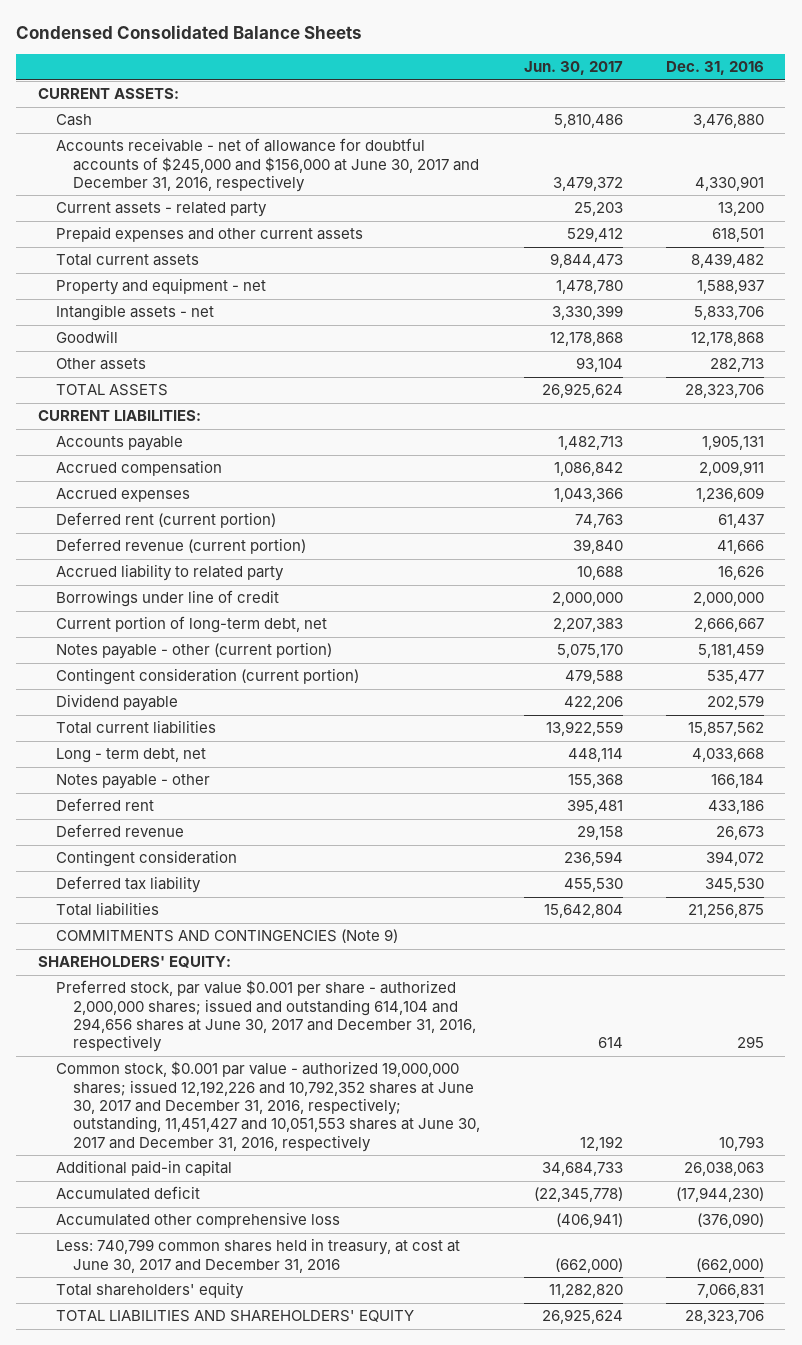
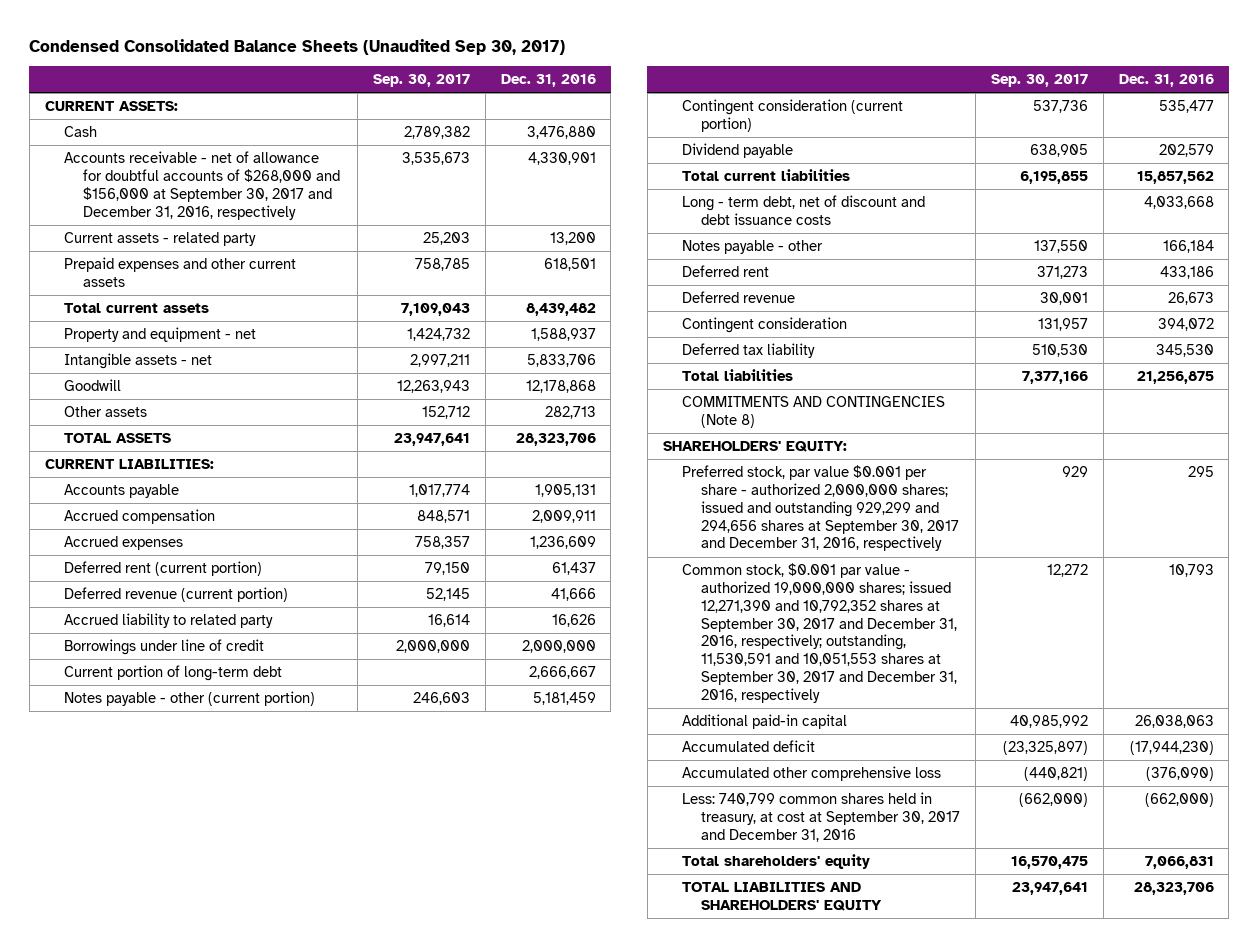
- Condensed Consolidated Balance Sheets
+ Condensed Consolidated Balance Sheets (Unaudited Sep 30, 2017)
- | Jun. 30, 2017 | Dec. 31, 2016
+ | Sep. 30, 2017 | Dec. 31, 2016
- Accounts receivable - net of allowance for doubtful accounts of $245,000 and $156,000 at June 30, 2017 and December 31, 2016, respectively | 3,479,372 | 4,330,901
+ Accounts receivable - net of allowance for doubtful accounts of $268,000 and $156,000 at September 30, 2017 and December 31, 2016, respectively | 3,535,673 | 4,330,901
- Current portion of long-term debt, net | 2,207,383 | 2,666,667
+ Current portion of long-term debt | | 2,666,667
- Long - term debt, net | 448,114 | 4,033,668
+ Long - term debt, net of discount and debt issuance costs | | 4,033,668
- COMMITMENTS AND CONTINGENCIES (Note 9)
+ COMMITMENTS AND CONTINGENCIES (Note 8)
- Preferred stock, par value $0.001 per share - authorized 2,000,000 shares; issued and outstanding 614,104 and 294,656 shares at June 30, 2017 and December 31, 2016, respectively | 614 | 295
- Common stock, $0.001 par value - authorized 19,000,000 shares; issued 12,192,226 and 10,792,352 shares at June 30, 2017 and December 31, 2016, respectively; outstanding, 11,451,427 and 10,051,553 shares at June 30, 2017 and December 31, 2016, respectively | 12,192 | 10,793
+ Preferred stock, par value $0.001 per share - authorized 2,000,000 shares; issued and outstanding 929,299 and 294,656 shares at September 30, 2017 and December 31, 2016, respectively | 929 | 295
+ Common stock, $0.001 par value - authorized 19,000,000 shares; issued 12,271,390 and 10,792,352 shares at September 30, 2017 and December 31, 2016, respectively; outstanding, 11,530,591 and 10,051,553 shares at September 30, 2017 and December 31, 2016, respectively | 12,272 | 10,793
- Less: 740,799 common shares held in treasury, at cost at June 30, 2017 and December 31, 2016 | (662,000) | (662,000)
+ Less: 740,799 common shares held in treasury, at cost at September 30, 2017 and December 31, 2016 | (662,000) | (662,000)

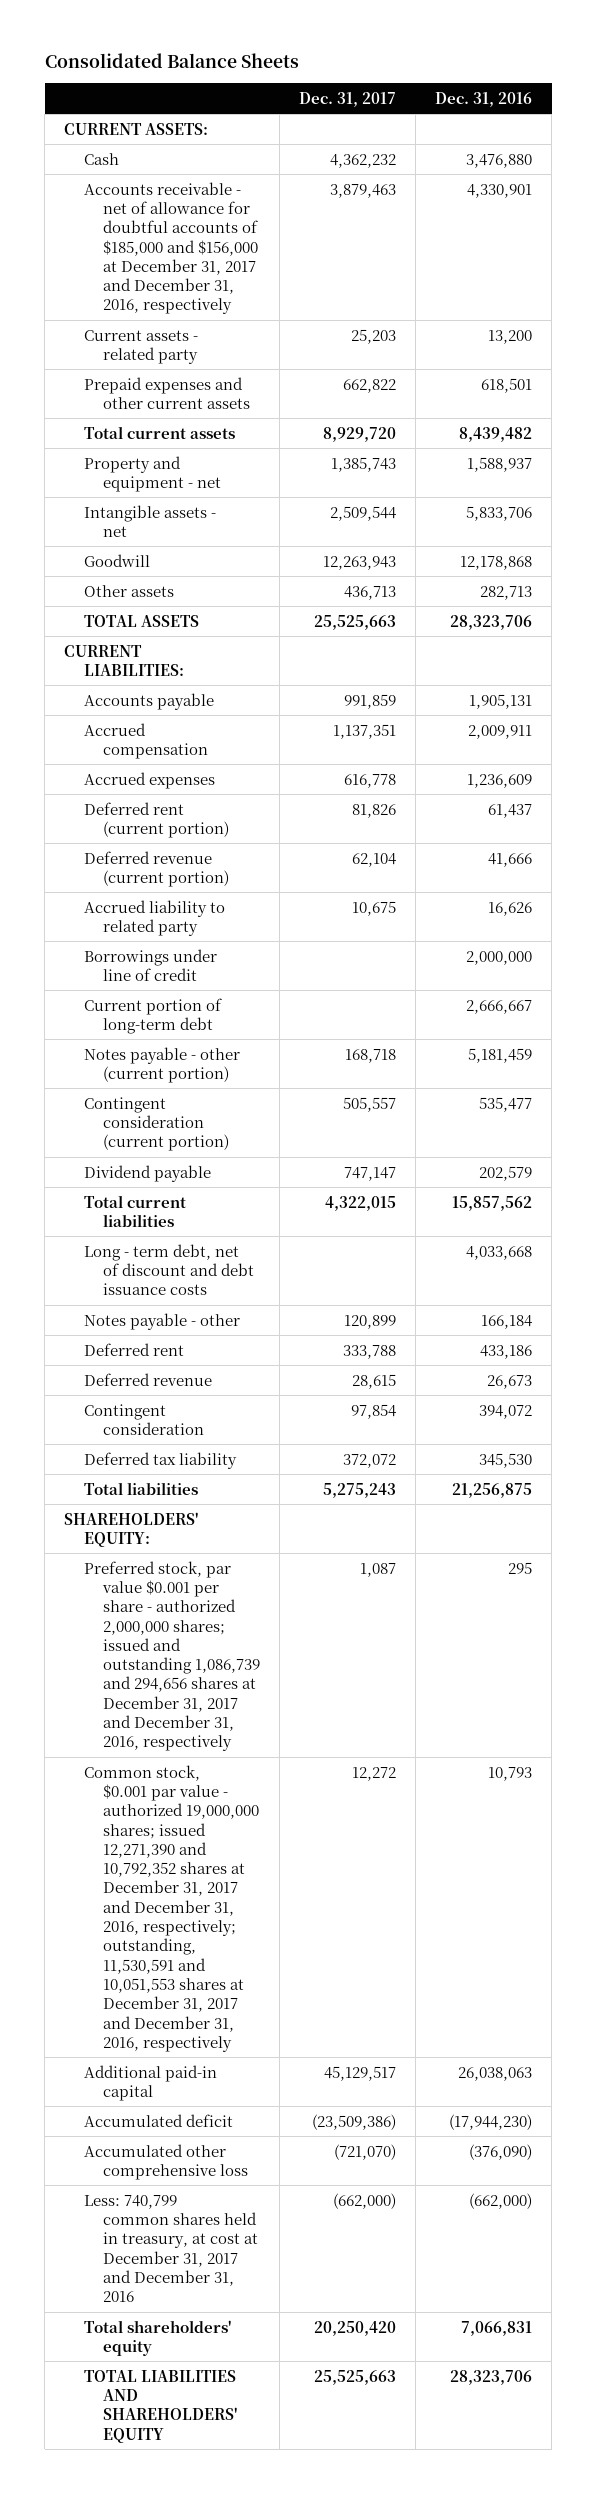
- Condensed Consolidated Balance Sheets (Unaudited Sep 30, 2017)
+ Consolidated Balance Sheets
- | Sep. 30, 2017 | Dec. 31, 2016
+ | Dec. 31, 2017 | Dec. 31, 2016
- Accounts receivable - net of allowance for doubtful accounts of $268,000 and $156,000 at September 30, 2017 and December 31, 2016, respectively | 3,535,673 | 4,330,901
+ Accounts receivable - net of allowance for doubtful accounts of $185,000 and $156,000 at December 31, 2017 and December 31, 2016, respectively | 3,879,463 | 4,330,901
- COMMITMENTS AND CONTINGENCIES (Note 8)
- Preferred stock, par value $0.001 per share - authorized 2,000,000 shares; issued and outstanding 929,299 and 294,656 shares at September 30, 2017 and December 31, 2016, respectively | 929 | 295
- Common stock, $0.001 par value - authorized 19,000,000 shares; issued 12,271,390 and 10,792,352 shares at September 30, 2017 and December 31, 2016, respectively; outstanding, 11,530,591 and 10,051,553 shares at September 30, 2017 and December 31, 2016, respectively | 12,272 | 10,793
+ Preferred stock, par value $0.001 per share - authorized 2,000,000 shares; issued and outstanding 1,086,739 and 294,656 shares at December 31, 2017 and December 31, 2016, respectively | 1,087 | 295
+ Common stock, $0.001 par value - authorized 19,000,000 shares; issued 12,271,390 and 10,792,352 shares at December 31, 2017 and December 31, 2016, respectively; outstanding, 11,530,591 and 10,051,553 shares at December 31, 2017 and December 31, 2016, respectively | 12,272 | 10,793
- Less: 740,799 common shares held in treasury, at cost at September 30, 2017 and December 31, 2016 | (662,000) | (662,000)
+ Less: 740,799 common shares held in treasury, at cost at December 31, 2017 and December 31, 2016 | (662,000) | (662,000)

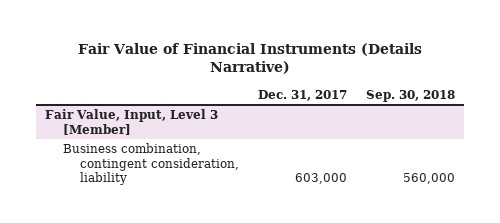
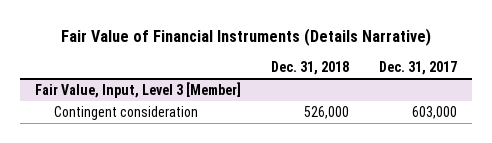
- | Dec. 31, 2017 | Sep. 30, 2018
+ | Dec. 31, 2018 | Dec. 31, 2017
@ Fair Value, Input, Level 3 [Member]
- Business combination, contingent consideration, liability | 603,000 | 560,000
+ Contingent consideration | 526,000 | 603,000

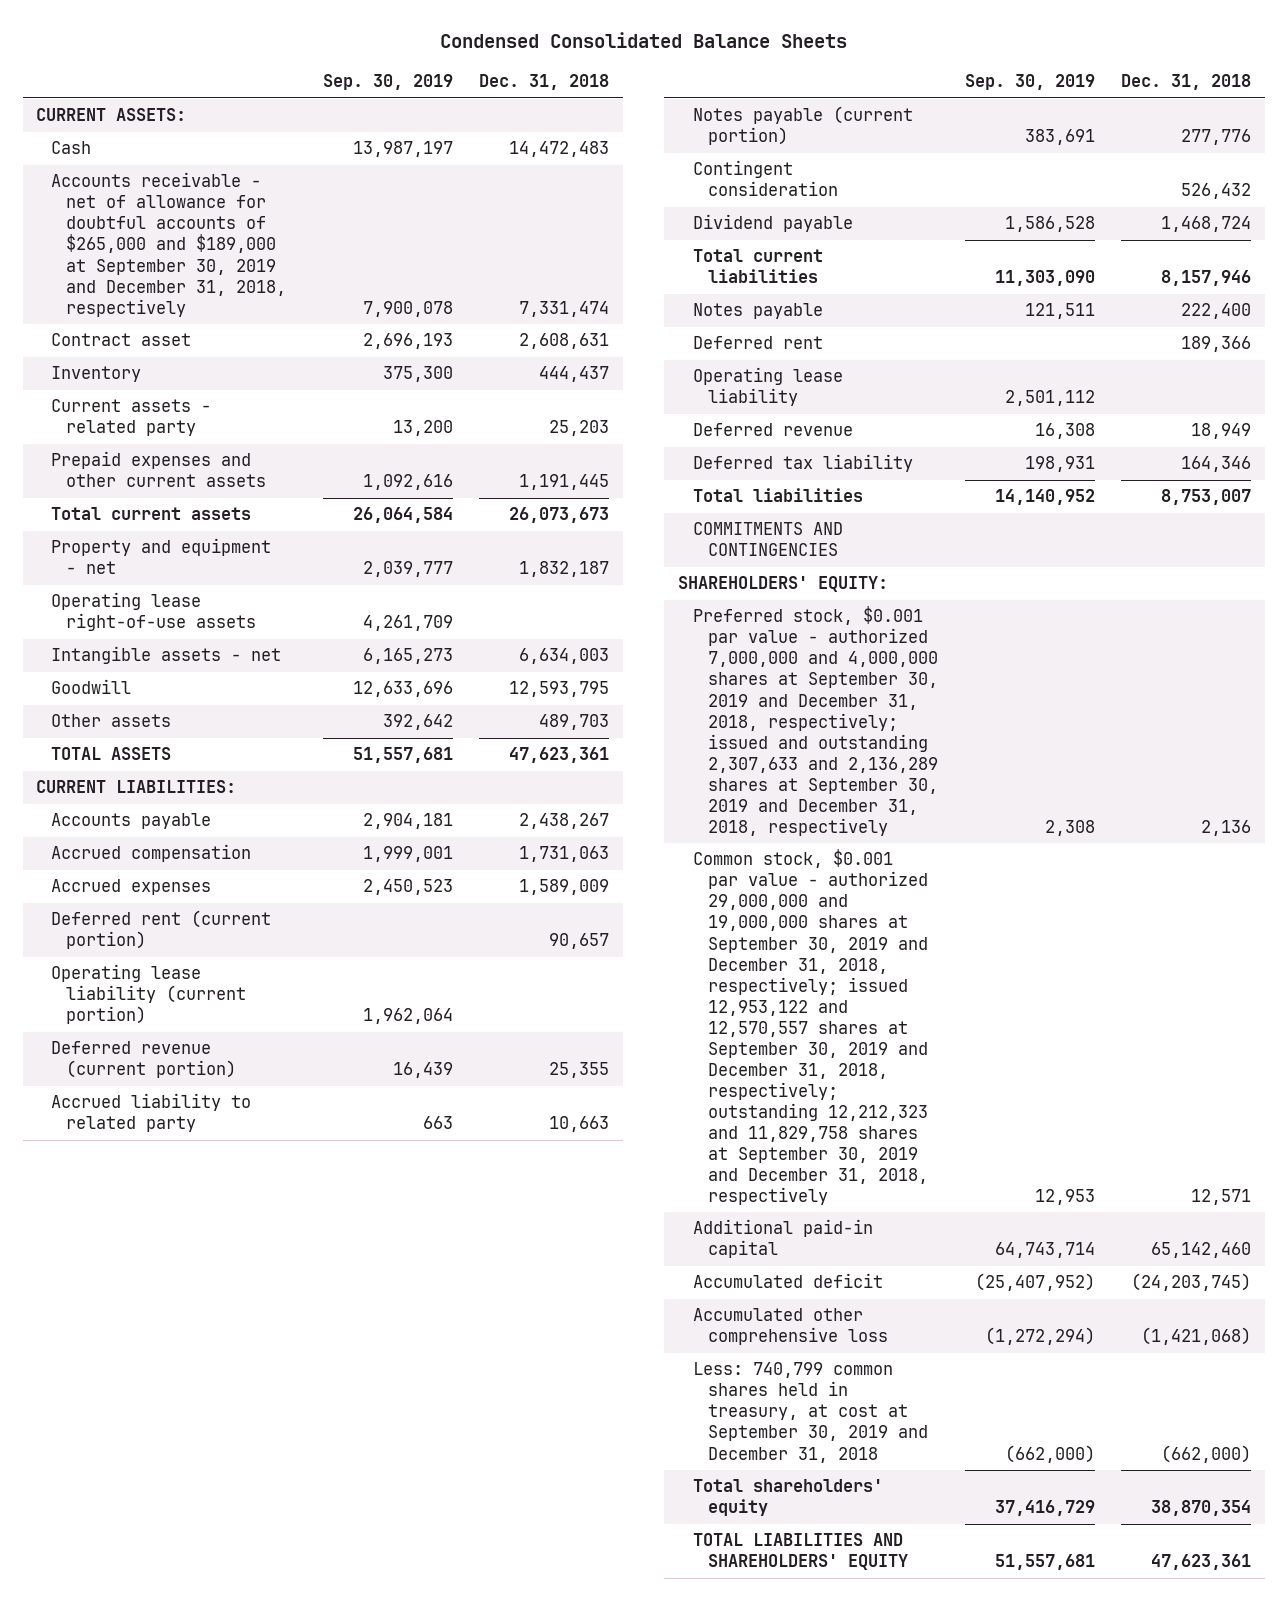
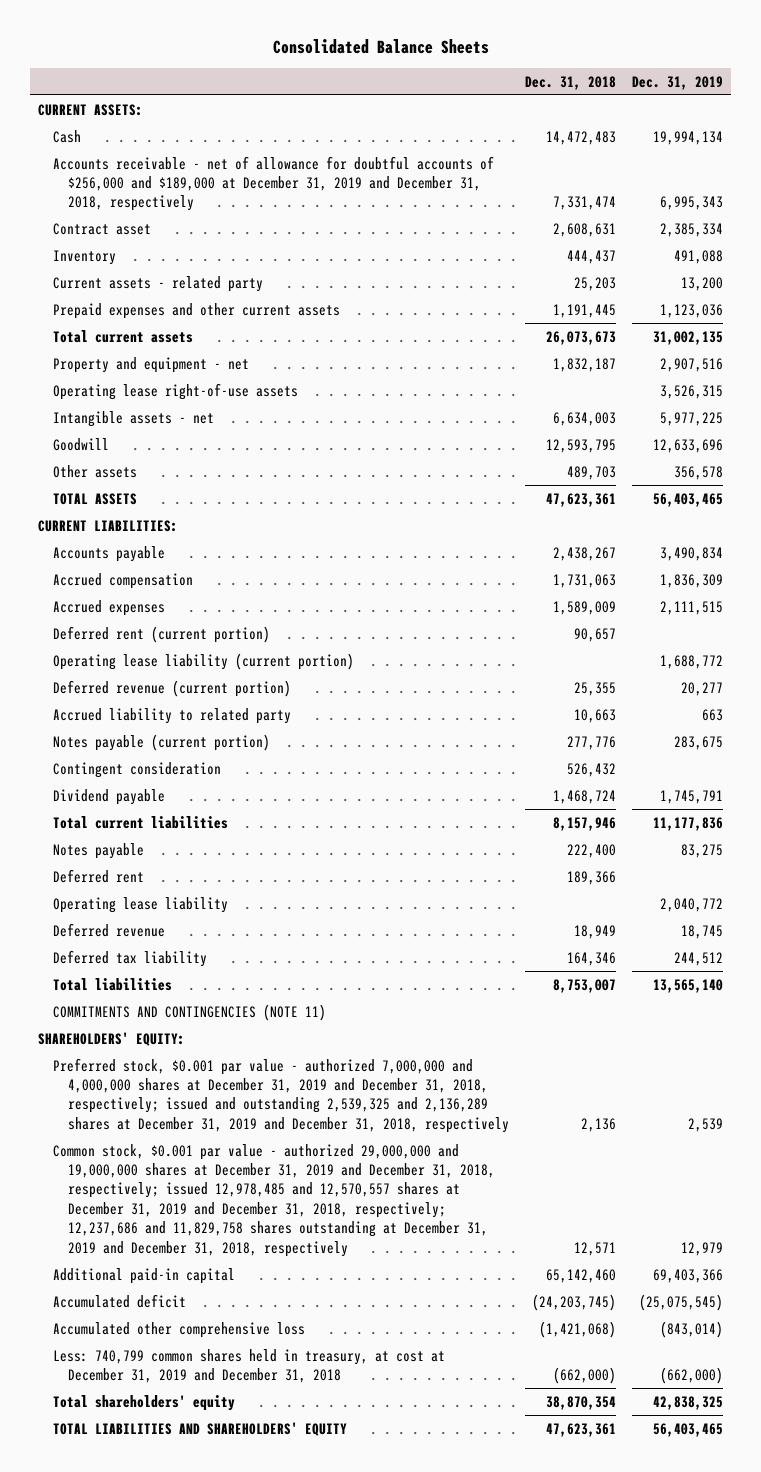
- Condensed Consolidated Balance Sheets
+ Consolidated Balance Sheets
- | Sep. 30, 2019 | Dec. 31, 2018
+ | Dec. 31, 2018 | Dec. 31, 2019
- Accounts receivable - net of allowance for doubtful accounts of $265,000 and $189,000 at September 30, 2019 and December 31, 2018, respectively | 7,900,078 | 7,331,474
+ Accounts receivable - net of allowance for doubtful accounts of $256,000 and $189,000 at December 31, 2019 and December 31, 2018, respectively | 7,331,474 | 6,995,343
- COMMITMENTS AND CONTINGENCIES
+ COMMITMENTS AND CONTINGENCIES (NOTE 11)
- Preferred stock, $0.001 par value - authorized 7,000,000 and 4,000,000 shares at September 30, 2019 and December 31, 2018, respectively; issued and outstanding 2,307,633 and 2,136,289 shares at September 30, 2019 and December 31, 2018, respectively | 2,308 | 2,136
- Common stock, $0.001 par value - authorized 29,000,000 and 19,000,000 shares at September 30, 2019 and December 31, 2018, respectively; issued 12,953,122 and 12,570,557 shares at September 30, 2019 and December 31, 2018, respectively; outstanding 12,212,323 and 11,829,758 shares at September 30, 2019 and December 31, 2018, respectively | 12,953 | 12,571
+ Preferred stock, $0.001 par value - authorized 7,000,000 and 4,000,000 shares at December 31, 2019 and December 31, 2018, respectively; issued and outstanding 2,539,325 and 2,136,289 shares at December 31, 2019 and December 31, 2018, respectively | 2,136 | 2,539
+ Common stock, $0.001 par value - authorized 29,000,000 and 19,000,000 shares at December 31, 2019 and December 31, 2018, respectively; issued 12,978,485 and 12,570,557 shares at December 31, 2019 and December 31, 2018, respectively; 12,237,686 and 11,829,758 shares outstanding at December 31, 2019 and December 31, 2018, respectively | 12,571 | 12,979
- Less: 740,799 common shares held in treasury, at cost at September 30, 2019 and December 31, 2018 | (662,000) | (662,000)
+ Less: 740,799 common shares held in treasury, at cost at December 31, 2019 and December 31, 2018 | (662,000) | (662,000)

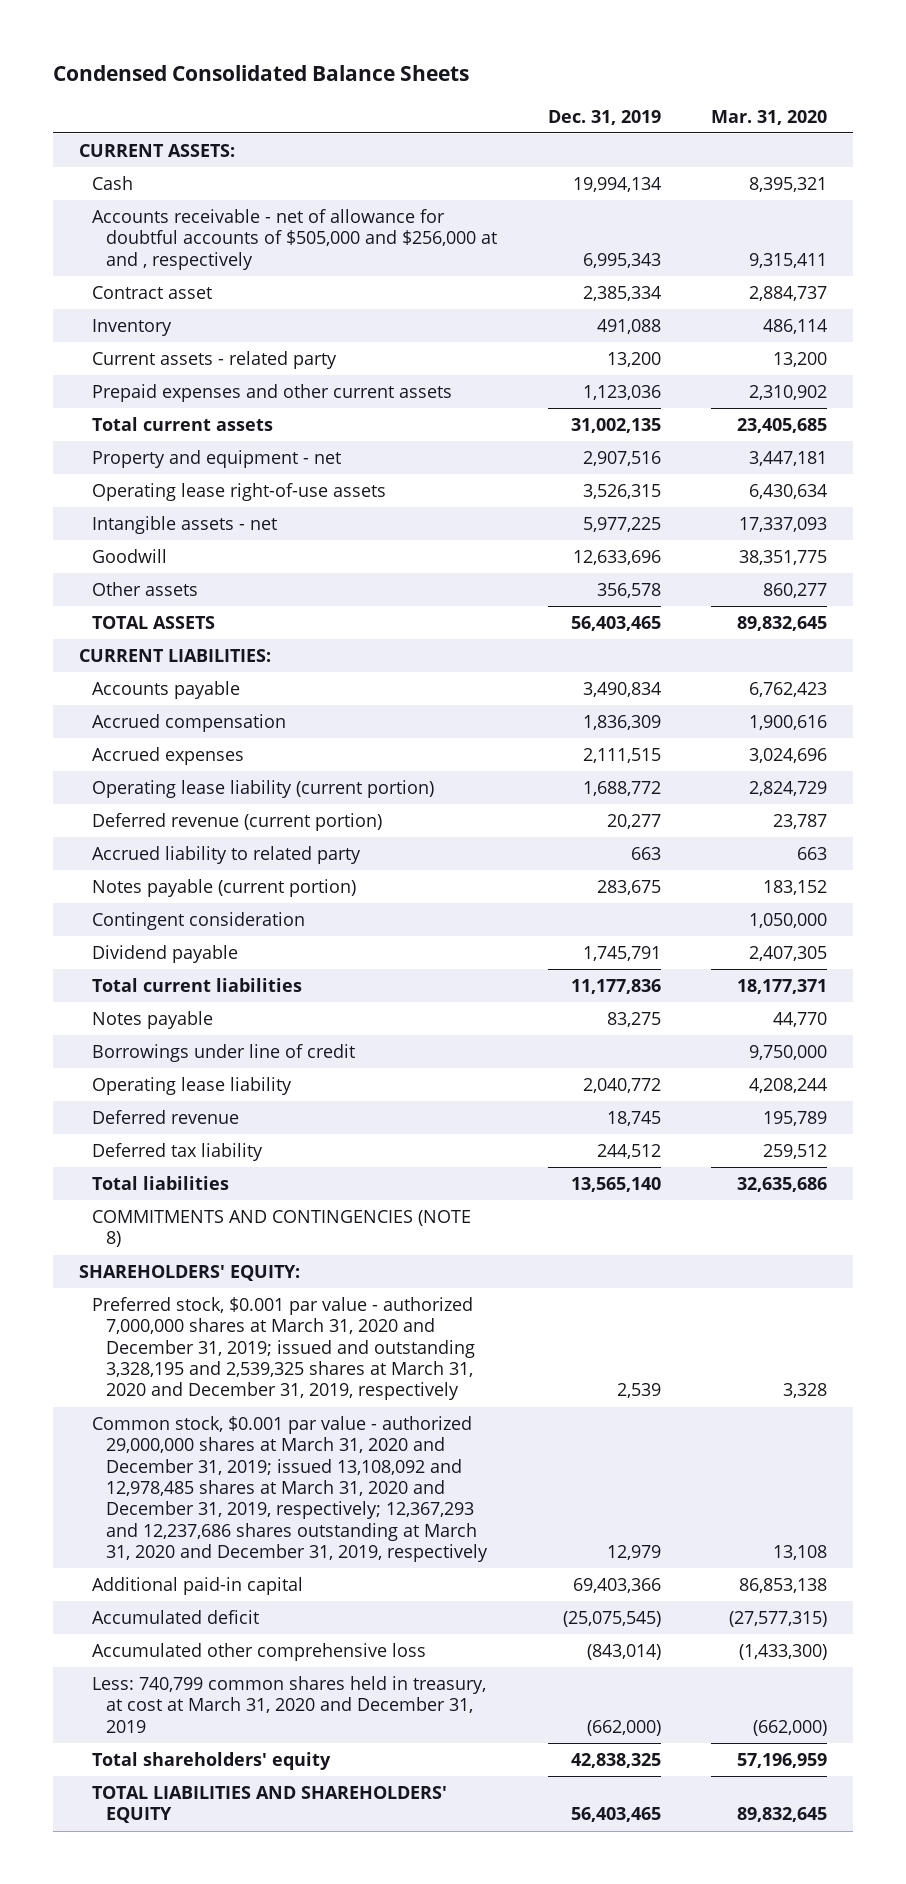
- Consolidated Balance Sheets
+ Condensed Consolidated Balance Sheets
- | Dec. 31, 2018 | Dec. 31, 2019
+ | Dec. 31, 2019 | Mar. 31, 2020
- Accounts receivable - net of allowance for doubtful accounts of $256,000 and $189,000 at December 31, 2019 and December 31, 2018, respectively | 7,331,474 | 6,995,343
+ Accounts receivable - net of allowance for doubtful accounts of $505,000 and $256,000 at and , respectively | 6,995,343 | 9,315,411
- Deferred rent (current portion) | 90,657 |
- Deferred rent | 189,366 |
+ Borrowings under line of credit | | 9,750,000
- COMMITMENTS AND CONTINGENCIES (NOTE 11)
+ COMMITMENTS AND CONTINGENCIES (NOTE 8)
- Preferred stock, $0.001 par value - authorized 7,000,000 and 4,000,000 shares at December 31, 2019 and December 31, 2018, respectively; issued and outstanding 2,539,325 and 2,136,289 shares at December 31, 2019 and December 31, 2018, respectively | 2,136 | 2,539
- Common stock, $0.001 par value - authorized 29,000,000 and 19,000,000 shares at December 31, 2019 and December 31, 2018, respectively; issued 12,978,485 and 12,570,557 shares at December 31, 2019 and December 31, 2018, respectively; 12,237,686 and 11,829,758 shares outstanding at December 31, 2019 and December 31, 2018, respectively | 12,571 | 12,979
+ Preferred stock, $0.001 par value - authorized 7,000,000 shares at March 31, 2020 and December 31, 2019; issued and outstanding 3,328,195 and 2,539,325 shares at March 31, 2020 and December 31, 2019, respectively | 2,539 | 3,328
+ Common stock, $0.001 par value - authorized 29,000,000 shares at March 31, 2020 and December 31, 2019; issued 13,108,092 and 12,978,485 shares at March 31, 2020 and December 31, 2019, respectively; 12,367,293 and 12,237,686 shares outstanding at March 31, 2020 and December 31, 2019, respectively | 12,979 | 13,108
- Less: 740,799 common shares held in treasury, at cost at December 31, 2019 and December 31, 2018 | (662,000) | (662,000)
+ Less: 740,799 common shares held in treasury, at cost at March 31, 2020 and December 31, 2019 | (662,000) | (662,000)

